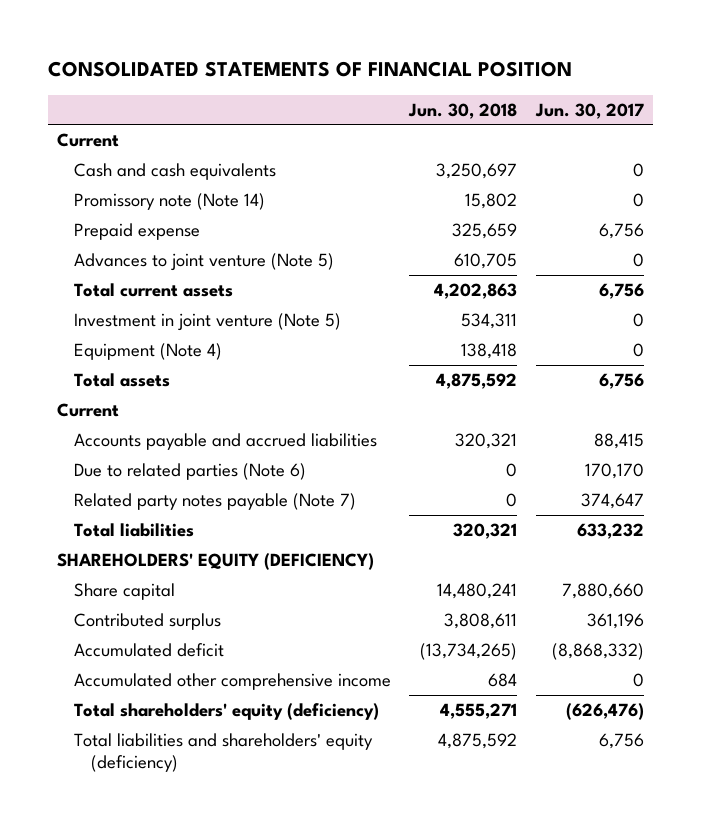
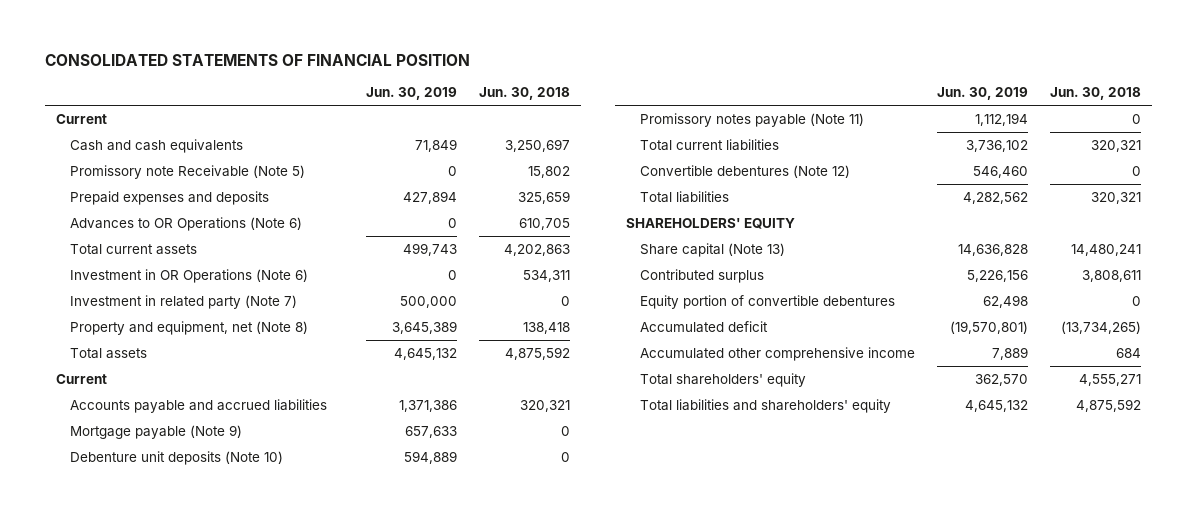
- | Jun. 30, 2018 | Jun. 30, 2017
+ | Jun. 30, 2019 | Jun. 30, 2018
- Promissory note (Note 14) | 15,802 | 0
- Prepaid expense | 325,659 | 6,756
- Advances to joint venture (Note 5) | 610,705 | 0
+ Promissory note Receivable (Note 5) | 0 | 15,802
+ Prepaid expenses and deposits | 427,894 | 325,659
+ Advances to OR Operations (Note 6) | 0 | 610,705
- Investment in joint venture (Note 5) | 534,311 | 0
- Equipment (Note 4) | 138,418 | 0
+ Investment in OR Operations (Note 6) | 0 | 534,311
+ Investment in related party (Note 7) | 500,000 | 0
+ Property and equipment, net (Note 8) | 3,645,389 | 138,418
- Due to related parties (Note 6) | 0 | 170,170
- Related party notes payable (Note 7) | 0 | 374,647
+ Mortgage payable (Note 9) | 657,633 | 0
+ Debenture unit deposits (Note 10) | 594,889 | 0
+ Promissory notes payable (Note 11) | 1,112,194 | 0
+ Total current liabilities | 3,736,102 | 320,321
+ Convertible debentures (Note 12) | 546,460 | 0
- SHAREHOLDERS' EQUITY (DEFICIENCY)
- Share capital | 14,480,241 | 7,880,660
+ SHAREHOLDERS' EQUITY
+ Share capital (Note 13) | 14,636,828 | 14,480,241
+ Equity portion of convertible debentures | 62,498 | 0
- Total shareholders' equity (deficiency) | 4,555,271 | (626,476)
- Total liabilities and shareholders' equity (deficiency) | 4,875,592 | 6,756
+ Total shareholders' equity | 362,570 | 4,555,271
+ Total liabilities and shareholders' equity | 4,645,132 | 4,875,592

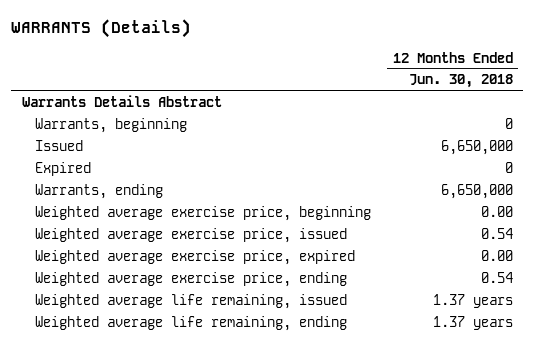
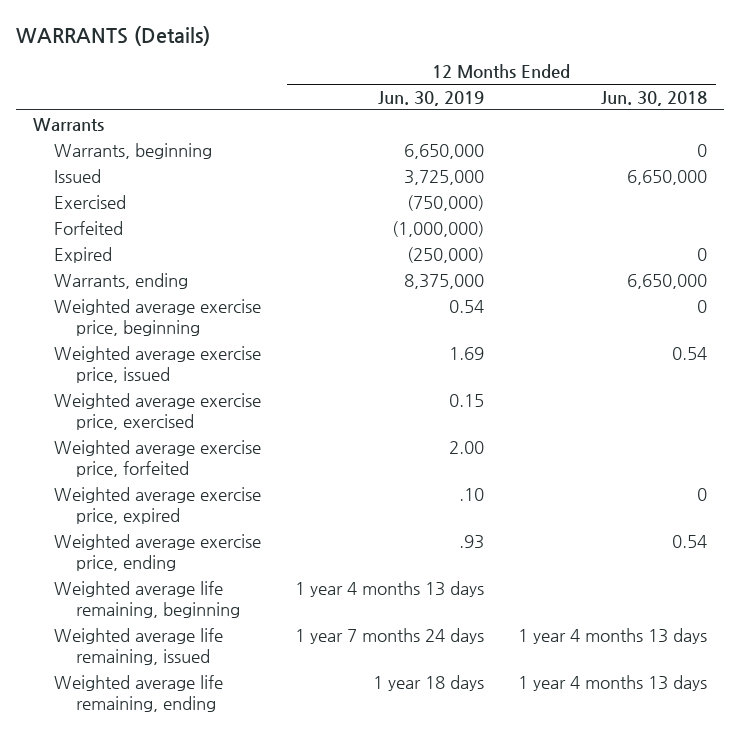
- | 12 Months Ended Jun. 30, 2018
+ | 12 Months Ended Jun. 30, 2019 | 12 Months Ended Jun. 30, 2018
- Warrants Details Abstract
+ Warrants
+ Exercised | (750,000) |
+ Forfeited | (1,000,000) |
- Weighted average exercise price, beginning | 0.00
+ Weighted average exercise price, beginning | 0.54 | 0
- Weighted average exercise price, expired | 0.00
+ Weighted average exercise price, exercised | 0.15 |
+ Weighted average exercise price, forfeited | 2.00 |
+ Weighted average exercise price, expired | .10 | 0
- Weighted average life remaining, issued | 1.37 years
- Weighted average life remaining, ending | 1.37 years
+ Weighted average life remaining, beginning | 1 year 4 months 13 days |
+ Weighted average life remaining, issued | 1 year 7 months 24 days | 1 year 4 months 13 days
+ Weighted average life remaining, ending | 1 year 18 days | 1 year 4 months 13 days

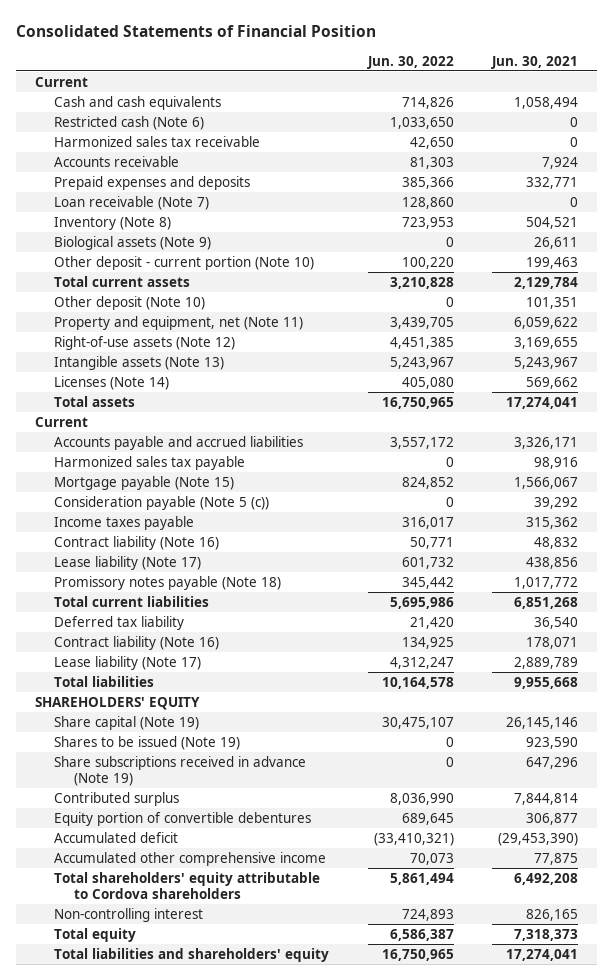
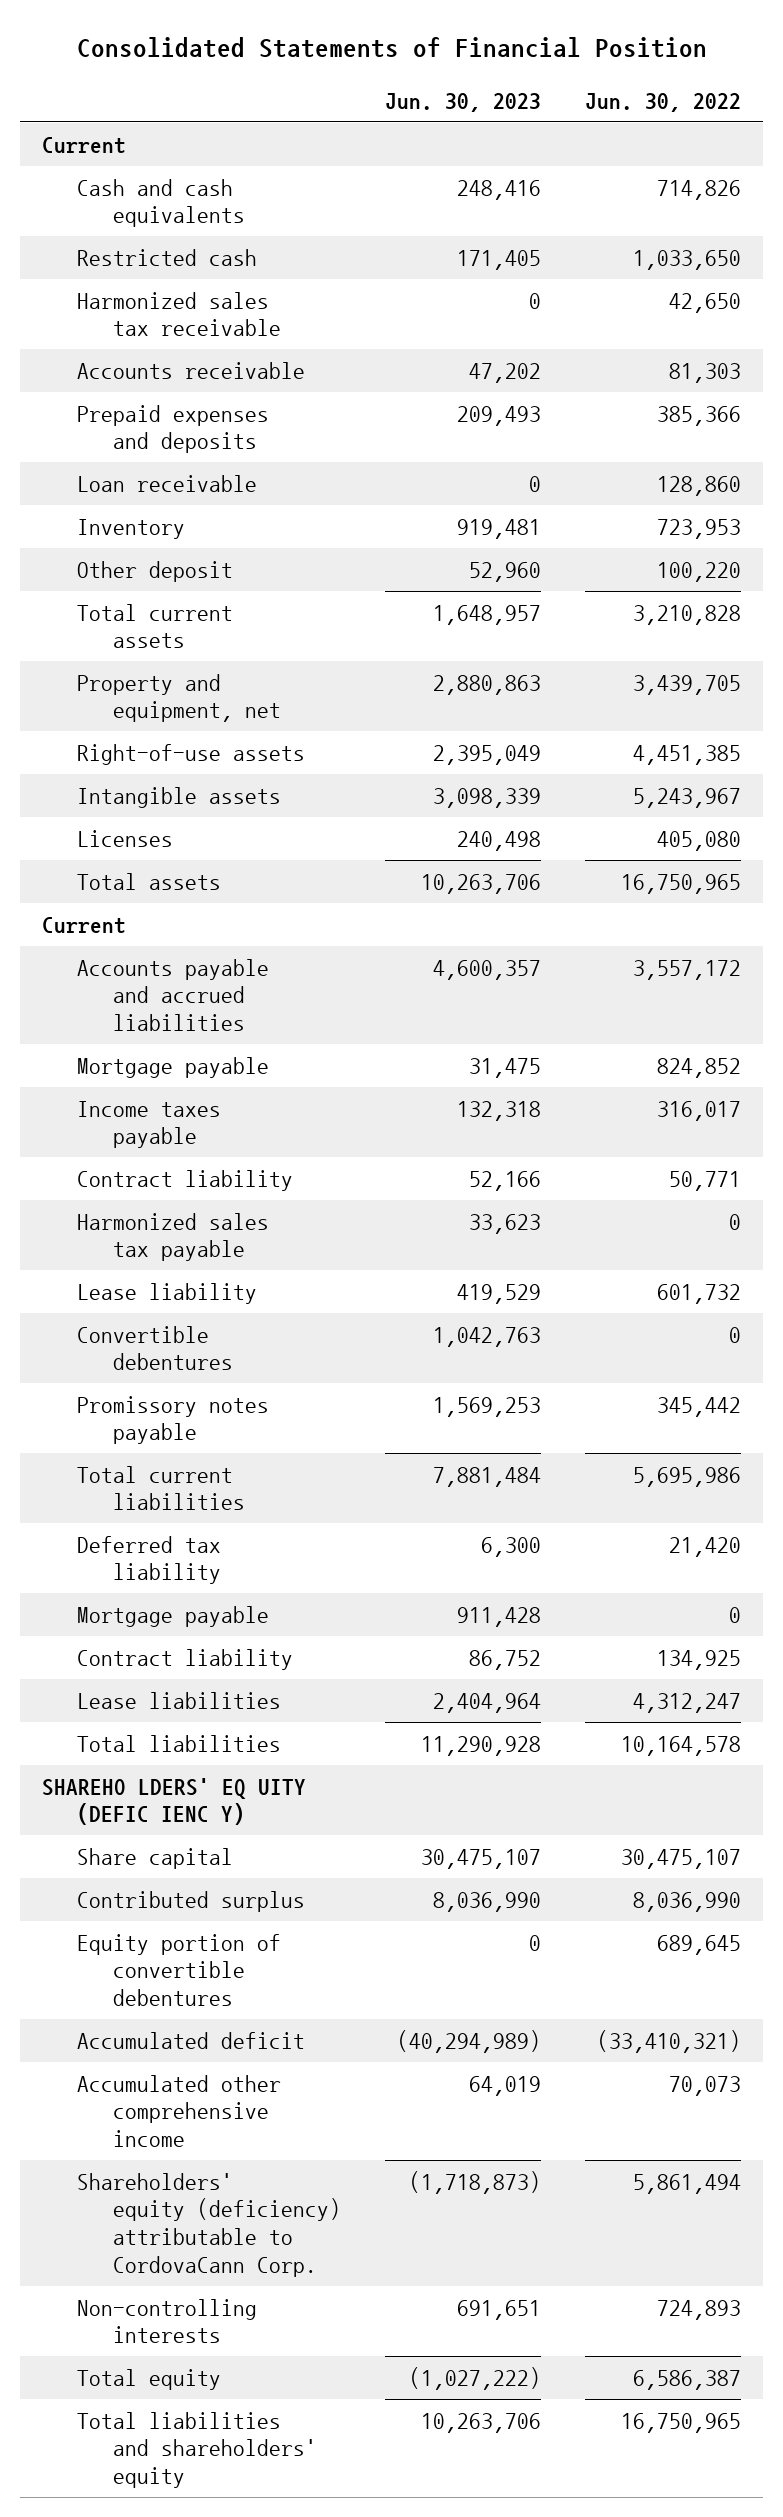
- | Jun. 30, 2022 | Jun. 30, 2021
+ | Jun. 30, 2023 | Jun. 30, 2022
- Restricted cash (Note 6) | 1,033,650 | 0
+ Restricted cash | 171,405 | 1,033,650
- Loan receivable (Note 7) | 128,860 | 0
- Inventory (Note 8) | 723,953 | 504,521
- Biological assets (Note 9) | 0 | 26,611
- Other deposit - current portion (Note 10) | 100,220 | 199,463
+ Loan receivable | 0 | 128,860
+ Inventory | 919,481 | 723,953
+ Other deposit | 52,960 | 100,220
- Other deposit (Note 10) | 0 | 101,351
- Property and equipment, net (Note 11) | 3,439,705 | 6,059,622
- Right-of-use assets (Note 12) | 4,451,385 | 3,169,655
- Intangible assets (Note 13) | 5,243,967 | 5,243,967
- Licenses (Note 14) | 405,080 | 569,662
+ Property and equipment, net | 2,880,863 | 3,439,705
+ Right-of-use assets | 2,395,049 | 4,451,385
+ Intangible assets | 3,098,339 | 5,243,967
+ Licenses | 240,498 | 405,080
- Mortgage payable (Note 15) | 824,852 | 1,566,067
- Consideration payable (Note 5 (c)) | 0 | 39,292
+ Mortgage payable | 31,475 | 824,852
- Contract liability (Note 16) | 50,771 | 48,832
- Lease liability (Note 17) | 601,732 | 438,856
- Promissory notes payable (Note 18) | 345,442 | 1,017,772
+ Contract liability | 52,166 | 50,771
moved down: Harmonized sales tax payable | 33,623 | 0
+ Lease liability | 419,529 | 601,732
+ Convertible debentures | 1,042,763 | 0
+ Promissory notes payable | 1,569,253 | 345,442
- Contract liability (Note 16) | 134,925 | 178,071
- Lease liability (Note 17) | 4,312,247 | 2,889,789
+ Mortgage payable | 911,428 | 0
+ Contract liability | 86,752 | 134,925
+ Lease liabilities | 2,404,964 | 4,312,247
- SHAREHOLDERS' EQUITY
- Share capital (Note 19) | 30,475,107 | 26,145,146
- Shares to be issued (Note 19) | 0 | 923,590
- Share subscriptions received in advance (Note 19) | 0 | 647,296
+ SHAREHO LDERS' EQ UITY (DEFIC IENC Y)
+ Share capital | 30,475,107 | 30,475,107
- Total shareholders' equity attributable to Cordova shareholders | 5,861,494 | 6,492,208
- Non-controlling interest | 724,893 | 826,165
+ Shareholders' equity (deficiency) attributable to CordovaCann Corp. | (1,718,873) | 5,861,494
+ Non-controlling interests | 691,651 | 724,893

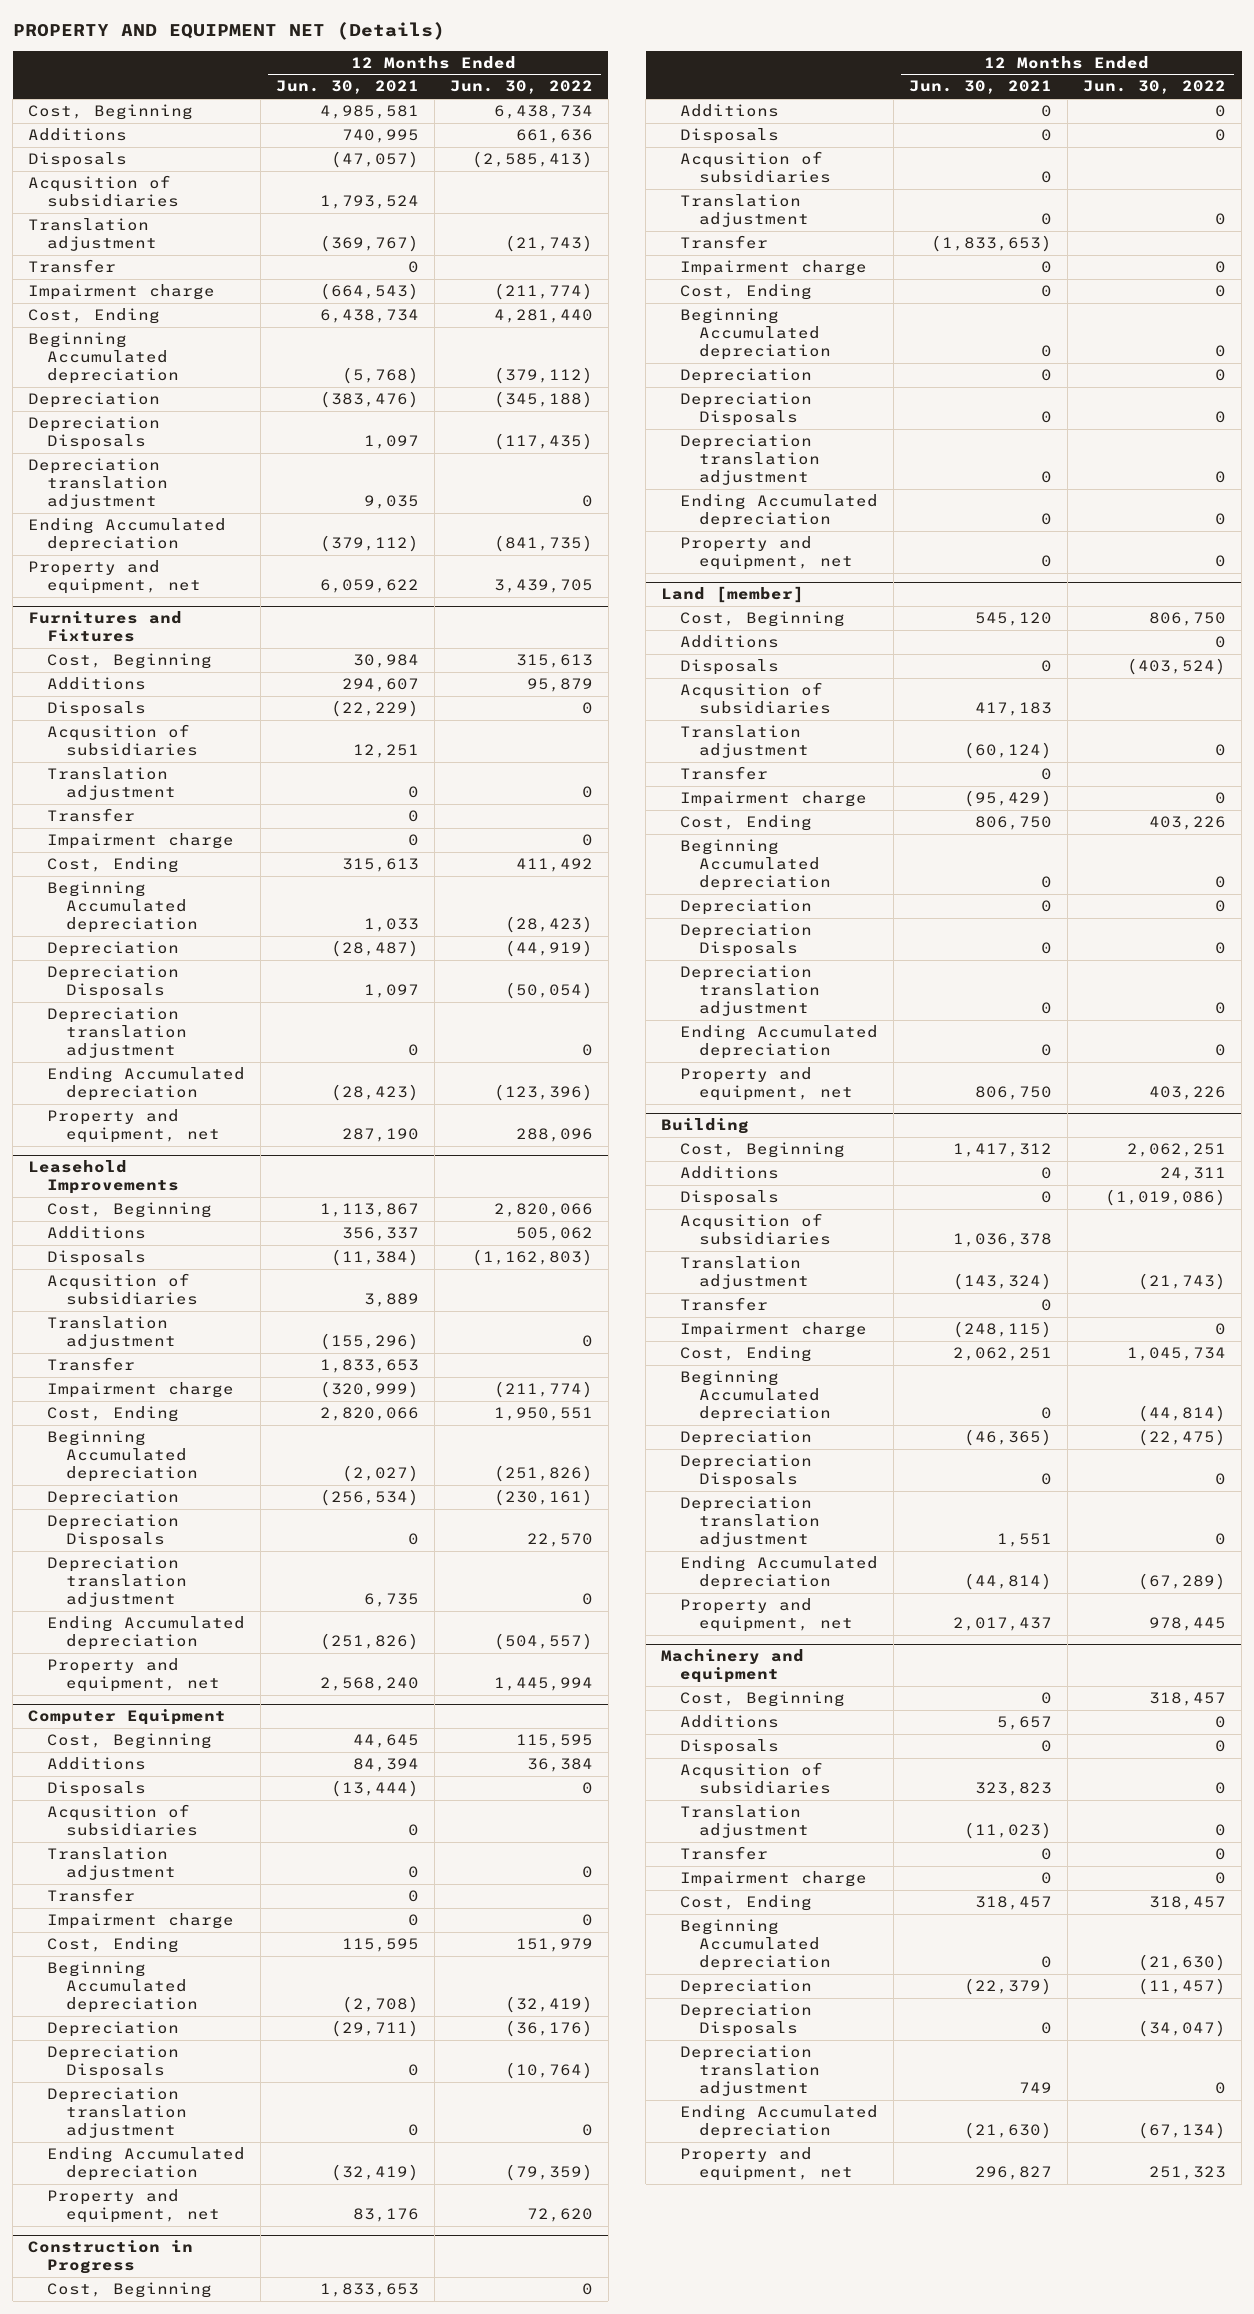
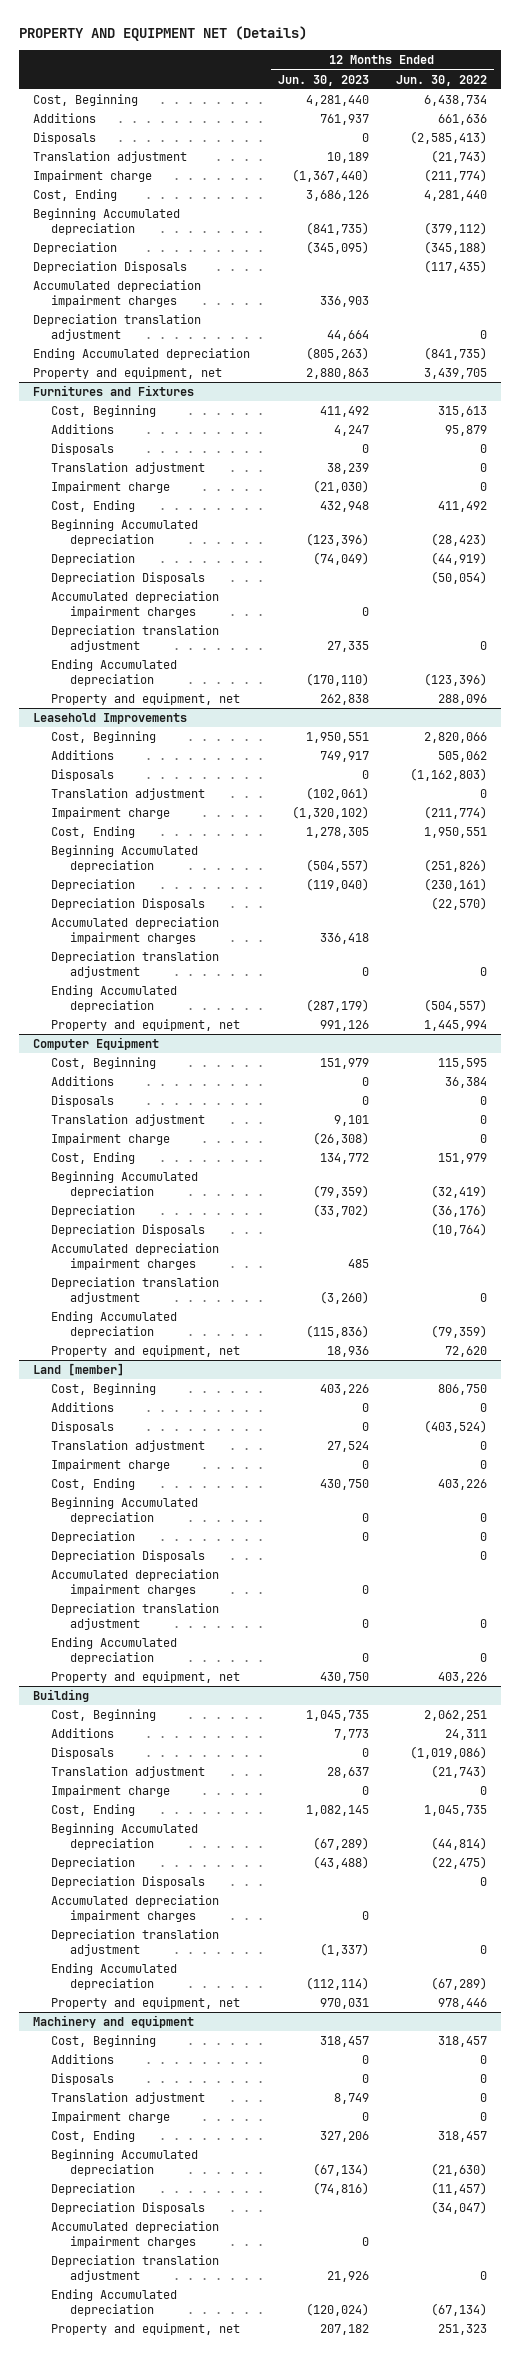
- | 12 Months Ended Jun. 30, 2021 | 12 Months Ended Jun. 30, 2022
+ | 12 Months Ended Jun. 30, 2023 | 12 Months Ended Jun. 30, 2022
- Acqusition of subsidiaries | 1,793,524 |
- Transfer | 0 |
+ Accumulated depreciation impairment charges | 336,903 |
@ Furnitures and Fixtures
- Acqusition of subsidiaries | 12,251 |
- Transfer | 0 |
+ Accumulated depreciation impairment charges | 0 |
@ Leasehold Improvements
- Acqusition of subsidiaries | 3,889 |
- Transfer | 1,833,653 |
- Depreciation Disposals | 0 | 22,570
+ Depreciation Disposals | | (22,570)
+ Accumulated depreciation impairment charges | 336,418 |
@ Computer Equipment
- Acqusition of subsidiaries | 0 |
- Transfer | 0 |
+ Accumulated depreciation impairment charges | 485 |
- Construction in Progress
- Cost, Beginning | 1,833,653 | 0
- Additions | 0 | 0
- Disposals | 0 | 0
- Acqusition of subsidiaries | 0 |
- Translation adjustment | 0 | 0
- Transfer | (1,833,653) |
- Impairment charge | 0 | 0
- Cost, Ending | 0 | 0
- Beginning Accumulated depreciation | 0 | 0
- Depreciation | 0 | 0
- Depreciation Disposals | 0 | 0
- Depreciation translation adjustment | 0 | 0
- Ending Accumulated depreciation | 0 | 0
- Property and equipment, net | 0 | 0
@ Land [member]
- Acqusition of subsidiaries | 417,183 |
- Transfer | 0 |
+ Accumulated depreciation impairment charges | 0 |
@ Building
- Acqusition of subsidiaries | 1,036,378 |
- Transfer | 0 |
- Cost, Ending | 2,062,251 | 1,045,734
+ Cost, Ending | 1,082,145 | 1,045,735
+ Accumulated depreciation impairment charges | 0 |
- Property and equipment, net | 2,017,437 | 978,445
+ Property and equipment, net | 970,031 | 978,446
@ Machinery and equipment
- Acqusition of subsidiaries | 323,823 | 0
- Transfer | 0 | 0
+ Accumulated depreciation impairment charges | 0 |

